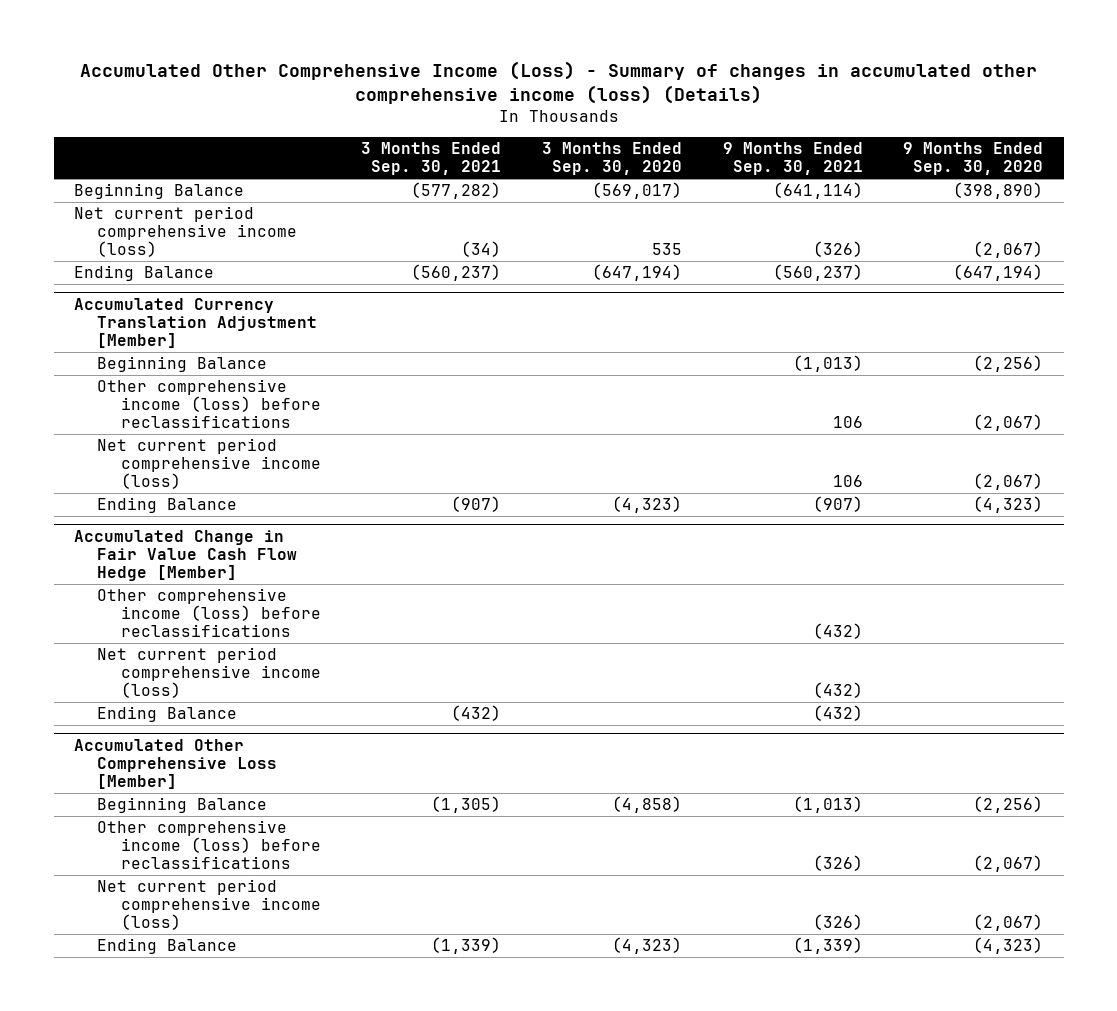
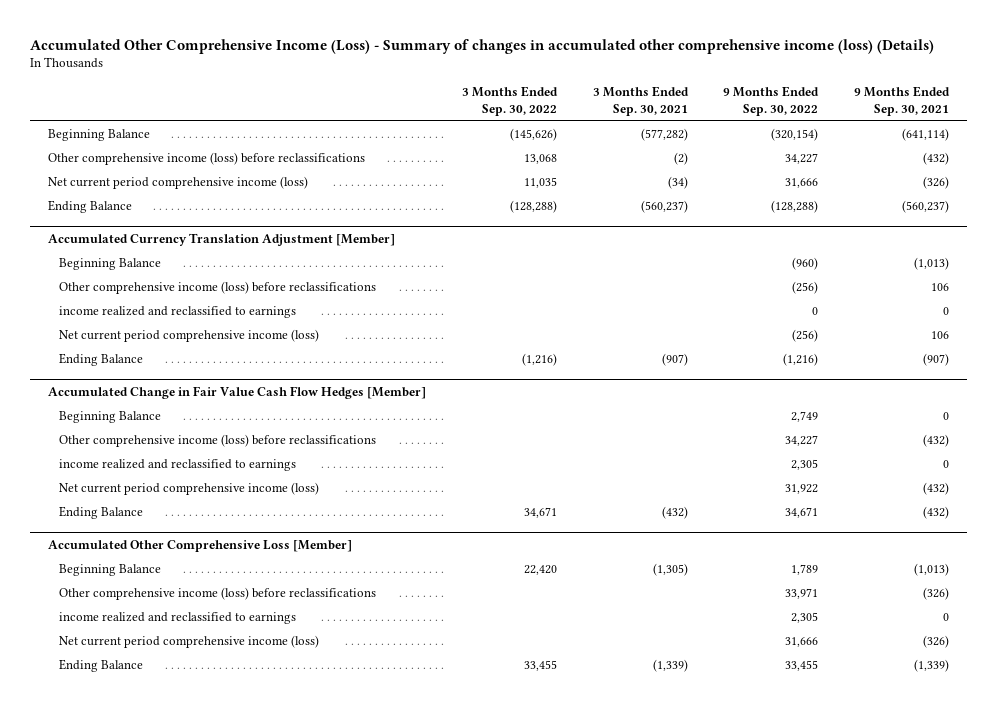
- | 3 Months Ended Sep. 30, 2021 | 3 Months Ended Sep. 30, 2020 | 9 Months Ended Sep. 30, 2021 | 9 Months Ended Sep. 30, 2020
+ | 3 Months Ended Sep. 30, 2022 | 3 Months Ended Sep. 30, 2021 | 9 Months Ended Sep. 30, 2022 | 9 Months Ended Sep. 30, 2021
+ Other comprehensive income (loss) before reclassifications | 13,068 | (2) | 34,227 | (432)
@ Accumulated Currency Translation Adjustment [Member]
+ income realized and reclassified to earnings | | | 0 | 0
- Accumulated Change in Fair Value Cash Flow Hedge [Member]
+ Accumulated Change in Fair Value Cash Flow Hedges [Member]
+ Beginning Balance | | | 2,749 | 0
+ income realized and reclassified to earnings | | | 2,305 | 0
@ Accumulated Other Comprehensive Loss [Member]
+ income realized and reclassified to earnings | | | 2,305 | 0

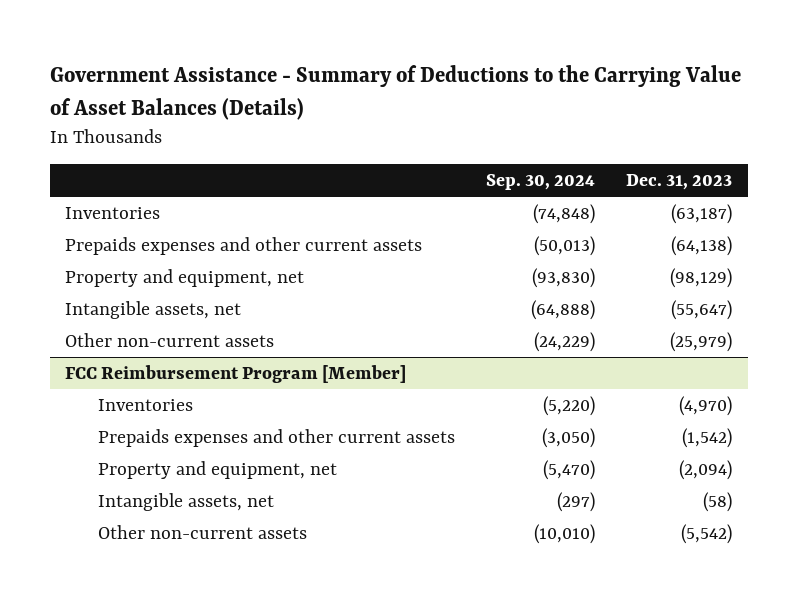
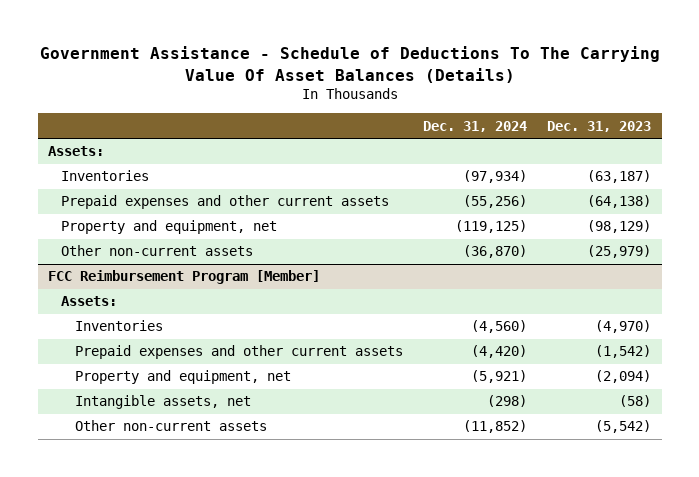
- Government Assistance - Summary of Deductions to the Carrying Value of Asset Balances (Details)
+ Government Assistance - Schedule of Deductions To The Carrying Value Of Asset Balances (Details)
- | Sep. 30, 2024 | Dec. 31, 2023
+ | Dec. 31, 2024 | Dec. 31, 2023
+ Assets:
- Prepaids expenses and other current assets | (50,013) | (64,138)
+ Prepaid expenses and other current assets | (55,256) | (64,138)
- Intangible assets, net | (64,888) | (55,647)
@ FCC Reimbursement Program [Member]
+ Assets:
- Prepaids expenses and other current assets | (3,050) | (1,542)
+ Prepaid expenses and other current assets | (4,420) | (1,542)

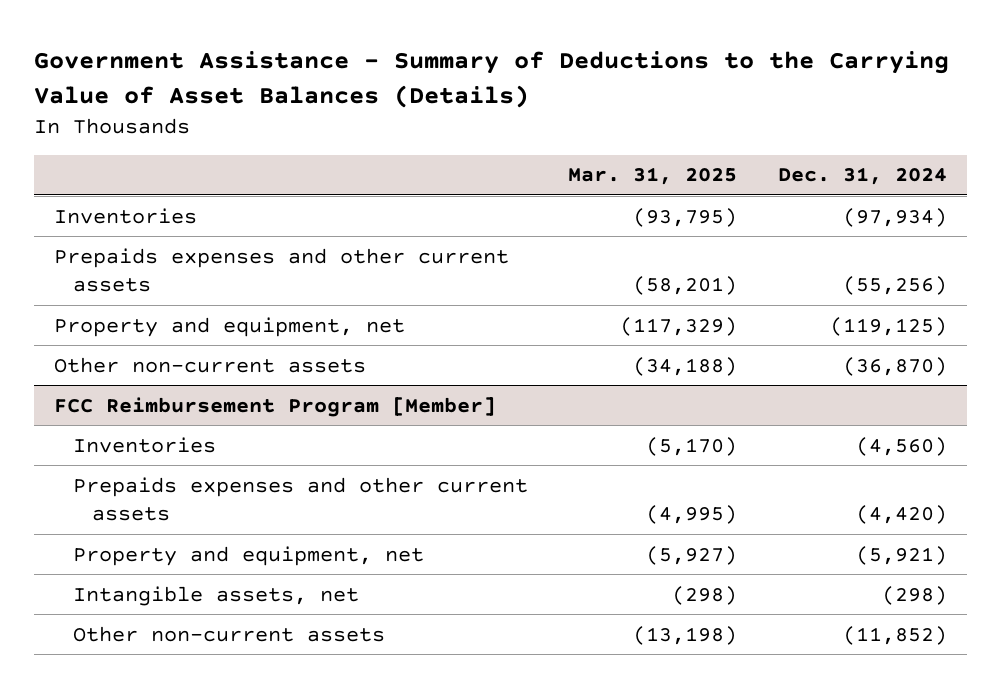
- Government Assistance - Schedule of Deductions To The Carrying Value Of Asset Balances (Details)
+ Government Assistance - Summary of Deductions to the Carrying Value of Asset Balances (Details)
- | Dec. 31, 2024 | Dec. 31, 2023
+ | Mar. 31, 2025 | Dec. 31, 2024
- Assets:
- Prepaid expenses and other current assets | (55,256) | (64,138)
+ Prepaids expenses and other current assets | (58,201) | (55,256)
@ FCC Reimbursement Program [Member]
- Assets:
- Prepaid expenses and other current assets | (4,420) | (1,542)
+ Prepaids expenses and other current assets | (4,995) | (4,420)

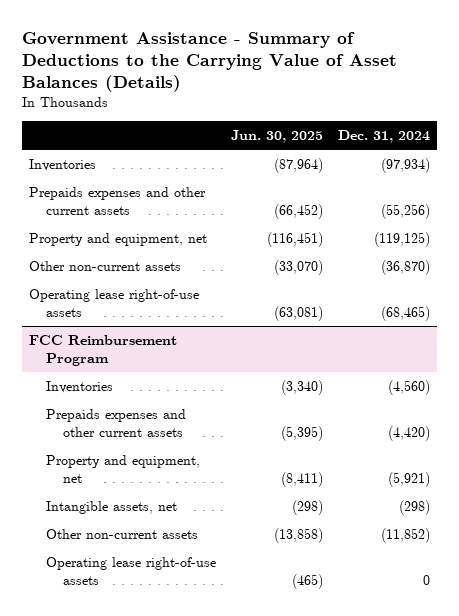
- | Mar. 31, 2025 | Dec. 31, 2024
+ | Jun. 30, 2025 | Dec. 31, 2024
- FCC Reimbursement Program [Member]
+ Operating lease right-of-use assets | (63,081) | (68,465)
+ FCC Reimbursement Program
+ Operating lease right-of-use assets | (465) | 0

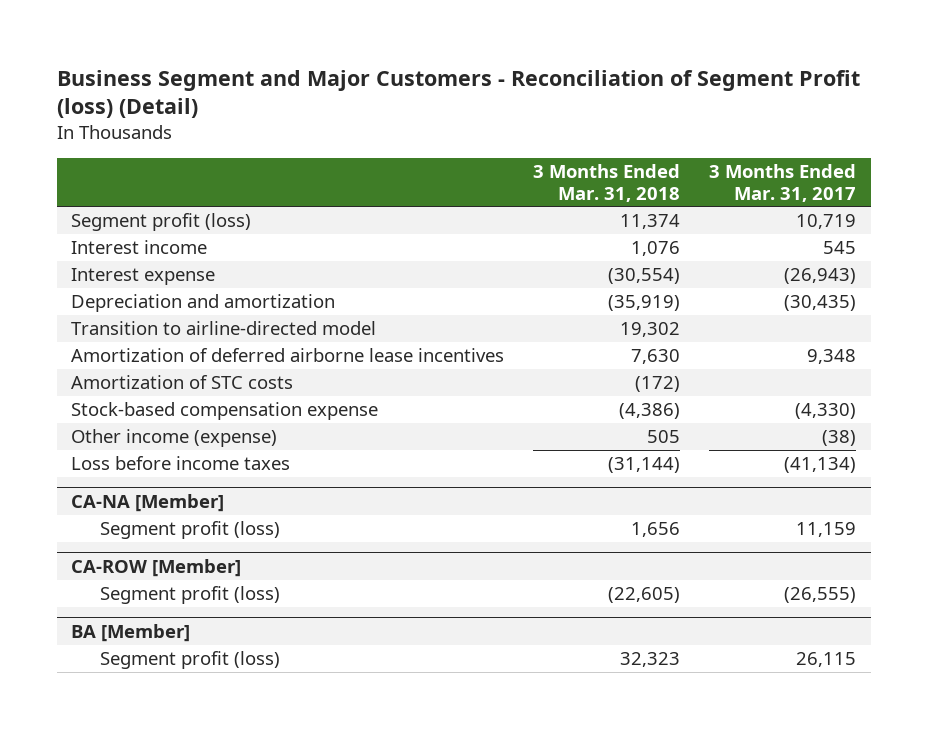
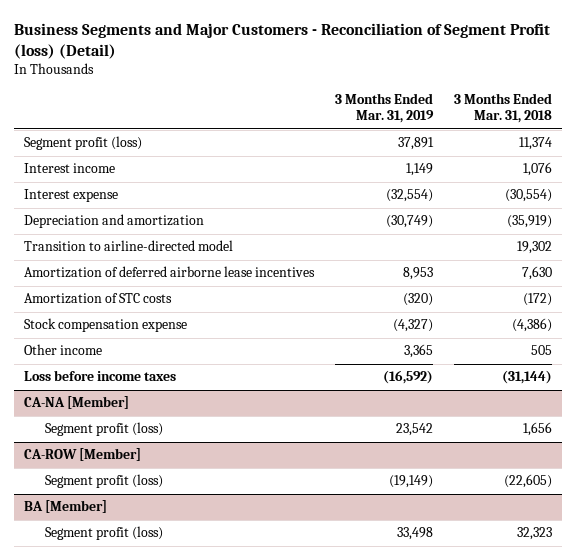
- Business Segment and Major Customers - Reconciliation of Segment Profit (loss) (Detail)
+ Business Segments and Major Customers - Reconciliation of Segment Profit (loss) (Detail)
- | 3 Months Ended Mar. 31, 2018 | 3 Months Ended Mar. 31, 2017
+ | 3 Months Ended Mar. 31, 2019 | 3 Months Ended Mar. 31, 2018
- Stock-based compensation expense | (4,386) | (4,330)
- Other income (expense) | 505 | (38)
+ Stock compensation expense | (4,327) | (4,386)
+ Other income | 3,365 | 505

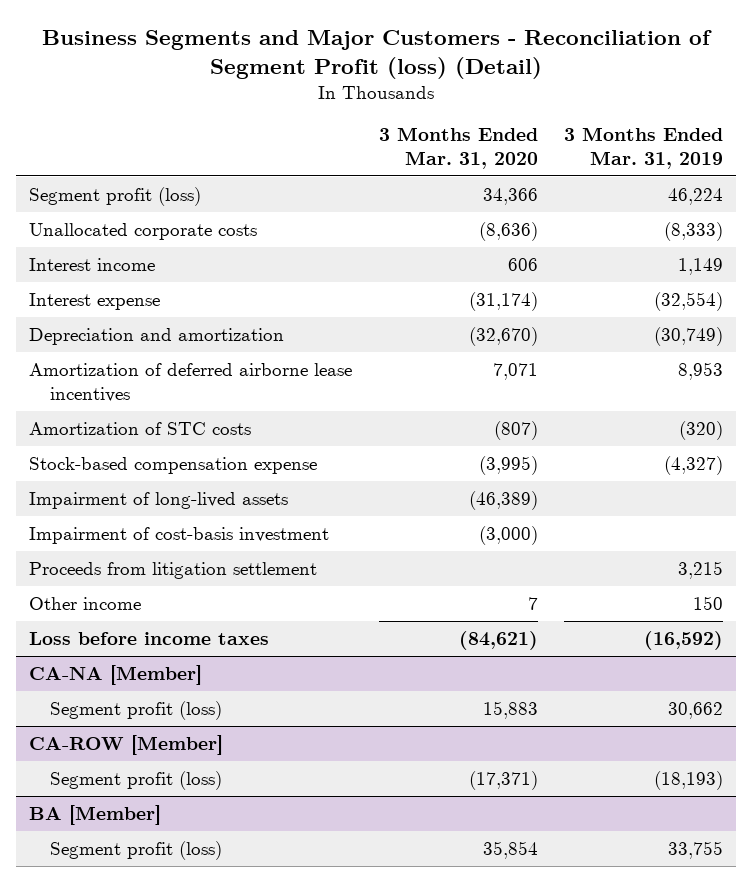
- | 3 Months Ended Mar. 31, 2019 | 3 Months Ended Mar. 31, 2018
+ | 3 Months Ended Mar. 31, 2020 | 3 Months Ended Mar. 31, 2019
- Segment profit (loss) | 37,891 | 11,374
+ Segment profit (loss) | 34,366 | 46,224
+ Unallocated corporate costs | (8,636) | (8,333)
- Transition to airline-directed model | | 19,302
- Stock compensation expense | (4,327) | (4,386)
- Other income | 3,365 | 505
+ Stock-based compensation expense | (3,995) | (4,327)
+ Impairment of long-lived assets | (46,389) |
+ Impairment of cost-basis investment | (3,000) |
+ Proceeds from litigation settlement | | 3,215
+ Other income | 7 | 150
@ CA-NA [Member]
- Segment profit (loss) | 23,542 | 1,656
+ Segment profit (loss) | 15,883 | 30,662
@ CA-ROW [Member]
- Segment profit (loss) | (19,149) | (22,605)
+ Segment profit (loss) | (17,371) | (18,193)
@ BA [Member]
- Segment profit (loss) | 33,498 | 32,323
+ Segment profit (loss) | 35,854 | 33,755

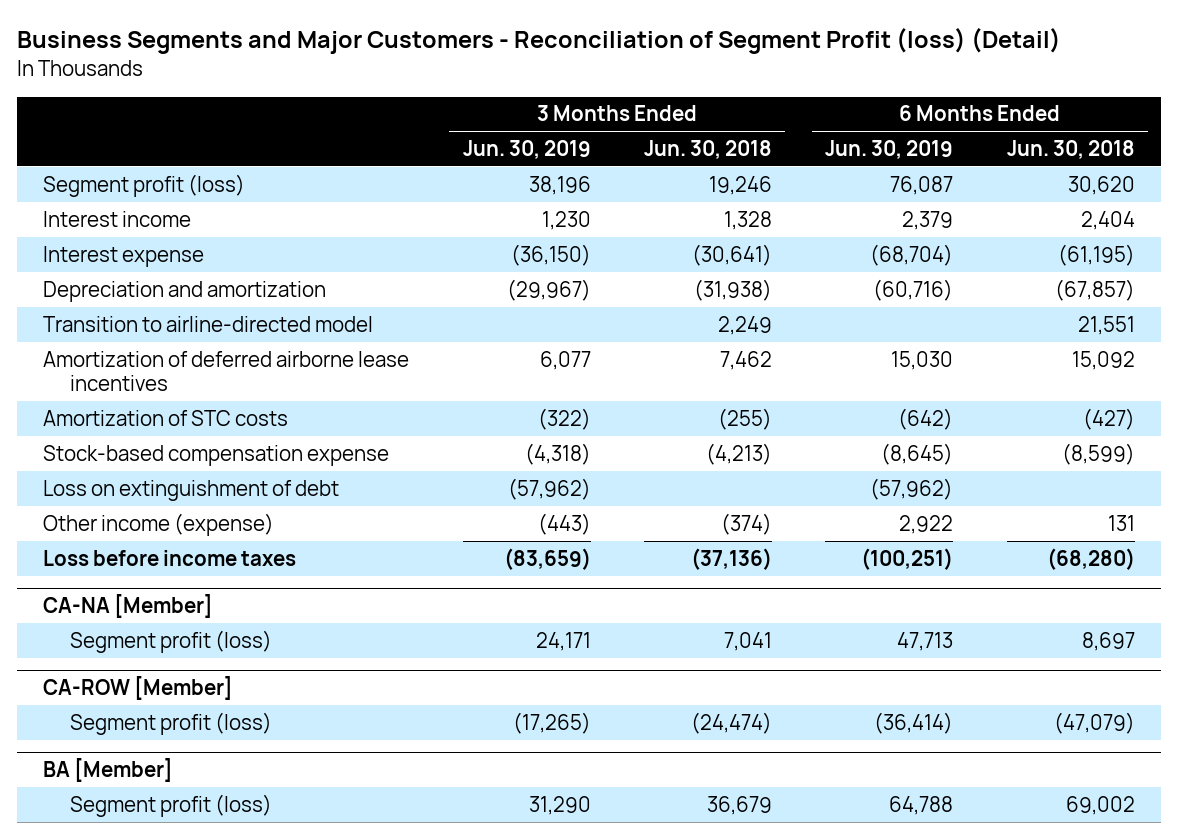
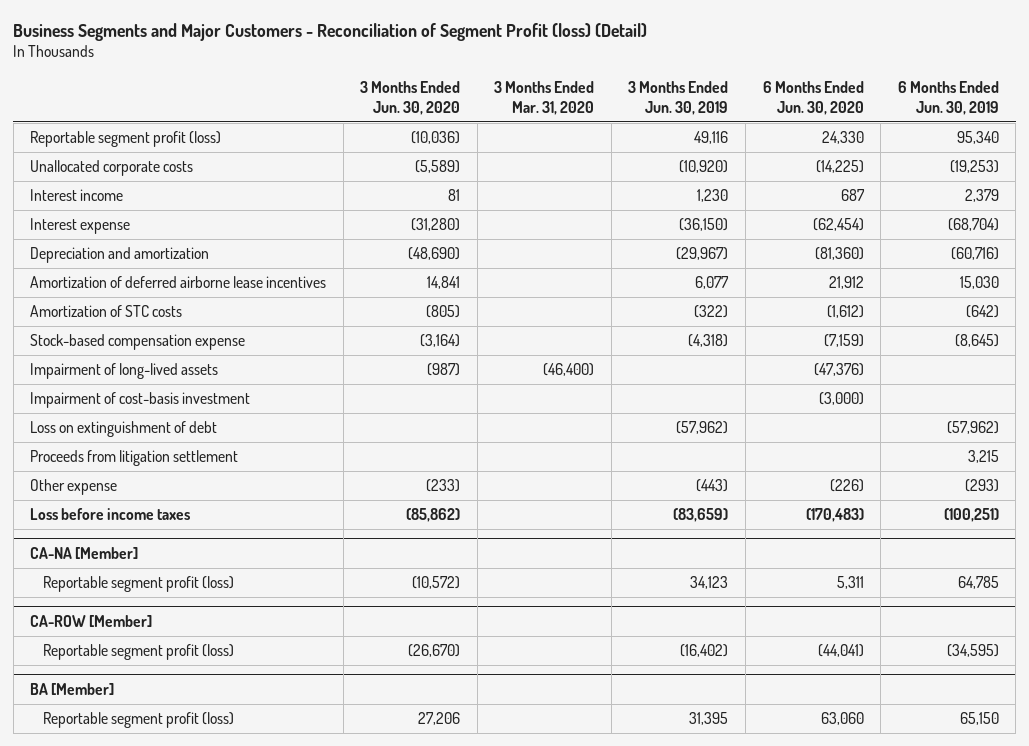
- | 3 Months Ended Jun. 30, 2019 | 3 Months Ended Jun. 30, 2018 | 6 Months Ended Jun. 30, 2019 | 6 Months Ended Jun. 30, 2018
+ | 3 Months Ended Jun. 30, 2020 | 3 Months Ended Mar. 31, 2020 | 3 Months Ended Jun. 30, 2019 | 6 Months Ended Jun. 30, 2020 | 6 Months Ended Jun. 30, 2019
- Segment profit (loss) | 38,196 | 19,246 | 76,087 | 30,620
+ Reportable segment profit (loss) | (10,036) | | 49,116 | 24,330 | 95,340
+ Unallocated corporate costs | (5,589) | | (10,920) | (14,225) | (19,253)
- Transition to airline-directed model | | 2,249 | | 21,551
+ Impairment of long-lived assets | (987) | (46,400) | | (47,376) |
+ Impairment of cost-basis investment | | | | (3,000) |
- Other income (expense) | (443) | (374) | 2,922 | 131
+ Proceeds from litigation settlement | | | | | 3,215
+ Other expense | (233) | | (443) | (226) | (293)
@ CA-NA [Member]
- Segment profit (loss) | 24,171 | 7,041 | 47,713 | 8,697
+ Reportable segment profit (loss) | (10,572) | | 34,123 | 5,311 | 64,785
@ CA-ROW [Member]
- Segment profit (loss) | (17,265) | (24,474) | (36,414) | (47,079)
+ Reportable segment profit (loss) | (26,670) | | (16,402) | (44,041) | (34,595)
@ BA [Member]
- Segment profit (loss) | 31,290 | 36,679 | 64,788 | 69,002
+ Reportable segment profit (loss) | 27,206 | | 31,395 | 63,060 | 65,150

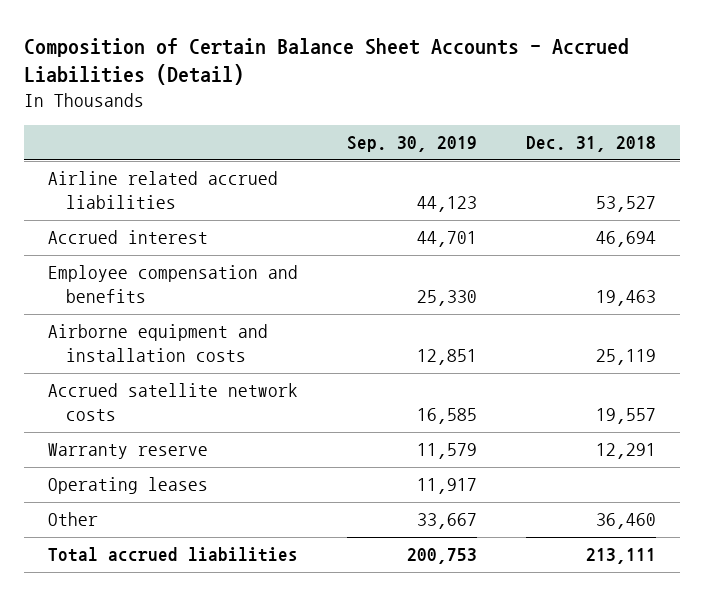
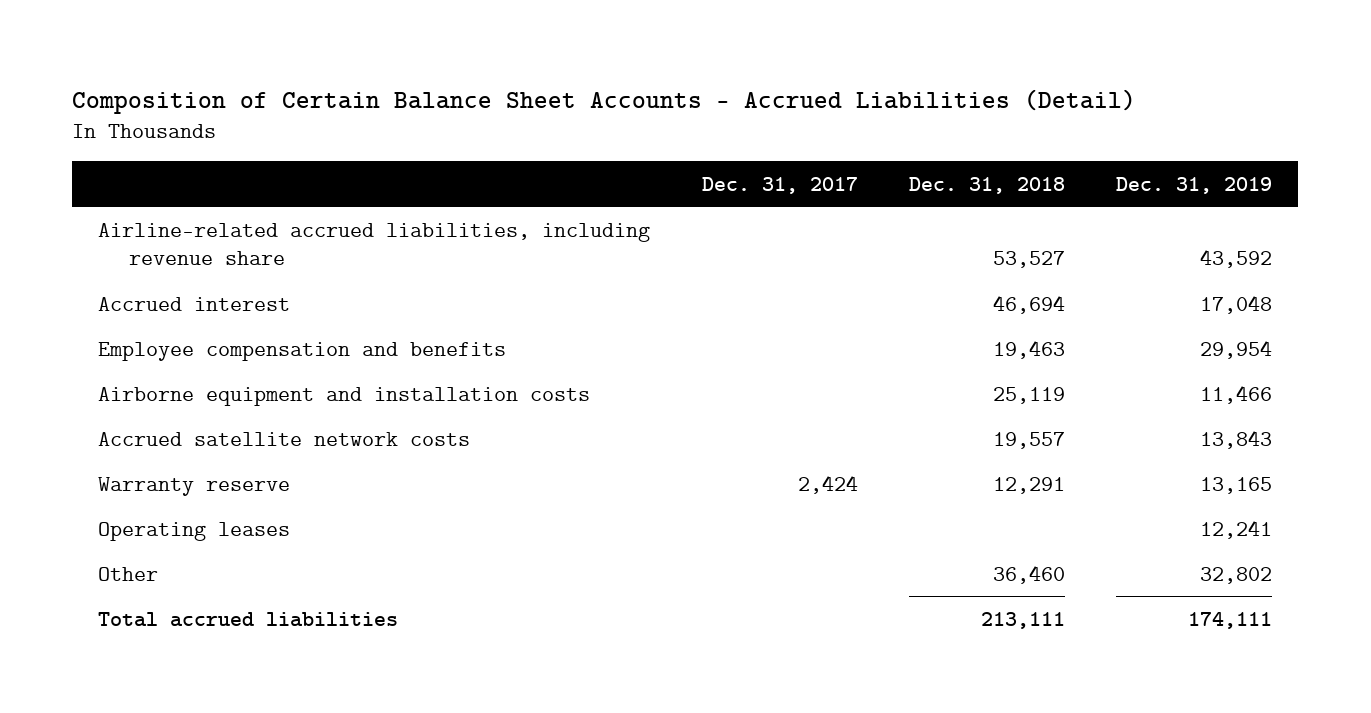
- | Sep. 30, 2019 | Dec. 31, 2018
+ | Dec. 31, 2017 | Dec. 31, 2018 | Dec. 31, 2019
- Airline related accrued liabilities | 44,123 | 53,527
+ Airline-related accrued liabilities, including revenue share | | 53,527 | 43,592

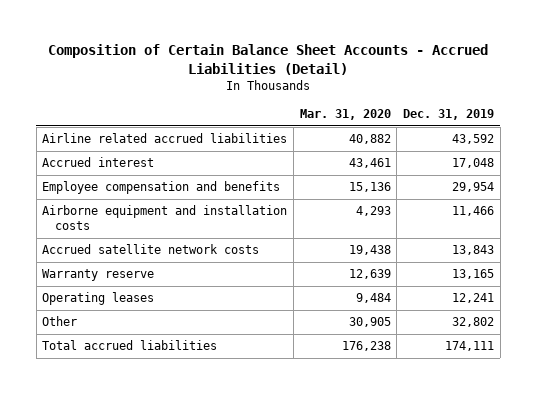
- | Dec. 31, 2017 | Dec. 31, 2018 | Dec. 31, 2019
+ | Mar. 31, 2020 | Dec. 31, 2019
- Airline-related accrued liabilities, including revenue share | | 53,527 | 43,592
+ Airline related accrued liabilities | 40,882 | 43,592

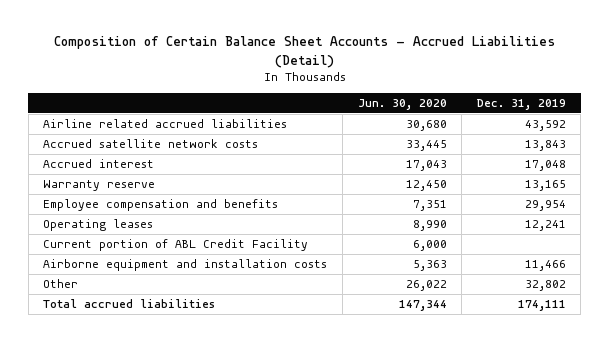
- | Mar. 31, 2020 | Dec. 31, 2019
+ | Jun. 30, 2020 | Dec. 31, 2019
moved down: Accrued interest | 17,043 | 17,048
moved down: Employee compensation and benefits | 7,351 | 29,954
+ Current portion of ABL Credit Facility | 6,000 |
moved down: Airborne equipment and installation costs | 5,363 | 11,466

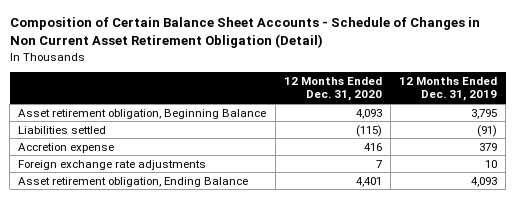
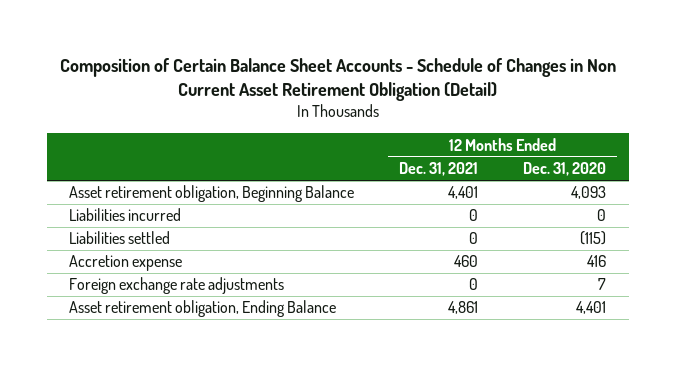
- | 12 Months Ended Dec. 31, 2020 | 12 Months Ended Dec. 31, 2019
+ | 12 Months Ended Dec. 31, 2021 | 12 Months Ended Dec. 31, 2020
+ Liabilities incurred | 0 | 0

